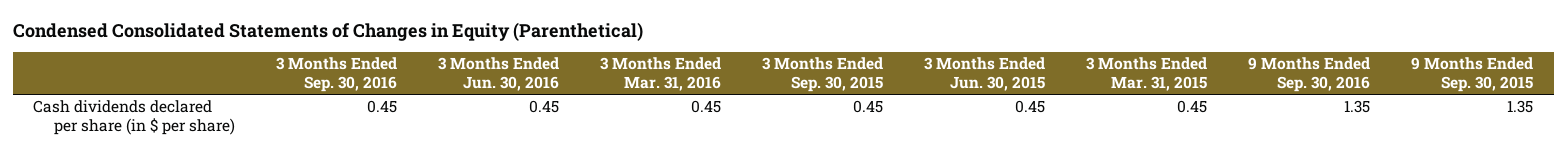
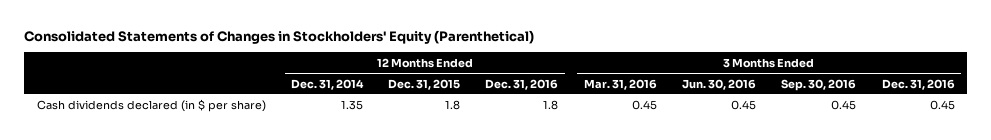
- Condensed Consolidated Statements of Changes in Equity (Parenthetical)
+ Consolidated Statements of Changes in Stockholders' Equity (Parenthetical)
- | 3 Months Ended Sep. 30, 2016 | 3 Months Ended Jun. 30, 2016 | 3 Months Ended Mar. 31, 2016 | 3 Months Ended Sep. 30, 2015 | 3 Months Ended Jun. 30, 2015 | 3 Months Ended Mar. 31, 2015 | 9 Months Ended Sep. 30, 2016 | 9 Months Ended Sep. 30, 2015
+ | 12 Months Ended Dec. 31, 2014 | 12 Months Ended Dec. 31, 2015 | 12 Months Ended Dec. 31, 2016 | 3 Months Ended Mar. 31, 2016 | 3 Months Ended Jun. 30, 2016 | 3 Months Ended Sep. 30, 2016 | 3 Months Ended Dec. 31, 2016
- Cash dividends declared per share (in $ per share) | 0.45 | 0.45 | 0.45 | 0.45 | 0.45 | 0.45 | 1.35 | 1.35
+ Cash dividends declared (in $ per share) | 1.35 | 1.8 | 1.8 | 0.45 | 0.45 | 0.45 | 0.45

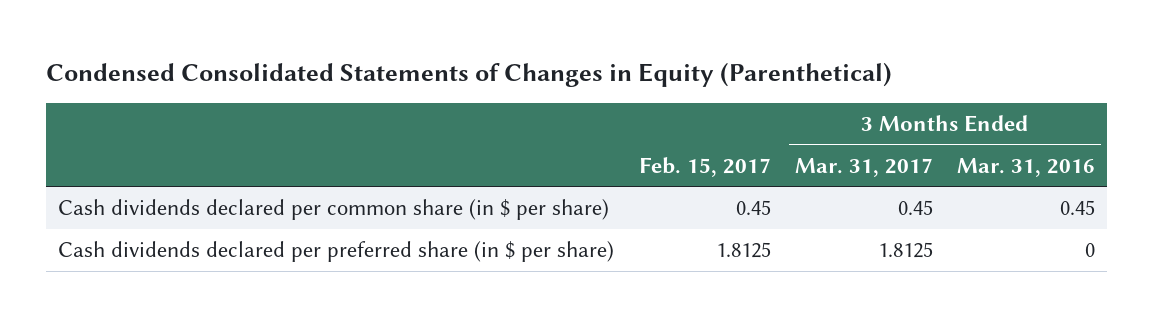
- Consolidated Statements of Changes in Stockholders' Equity (Parenthetical)
+ Condensed Consolidated Statements of Changes in Equity (Parenthetical)
- | 12 Months Ended Dec. 31, 2014 | 12 Months Ended Dec. 31, 2015 | 12 Months Ended Dec. 31, 2016 | 3 Months Ended Mar. 31, 2016 | 3 Months Ended Jun. 30, 2016 | 3 Months Ended Sep. 30, 2016 | 3 Months Ended Dec. 31, 2016
+ | Feb. 15, 2017 | 3 Months Ended Mar. 31, 2017 | 3 Months Ended Mar. 31, 2016
- Cash dividends declared (in $ per share) | 1.35 | 1.8 | 1.8 | 0.45 | 0.45 | 0.45 | 0.45
+ Cash dividends declared per common share (in $ per share) | 0.45 | 0.45 | 0.45
+ Cash dividends declared per preferred share (in $ per share) | 1.8125 | 1.8125 | 0

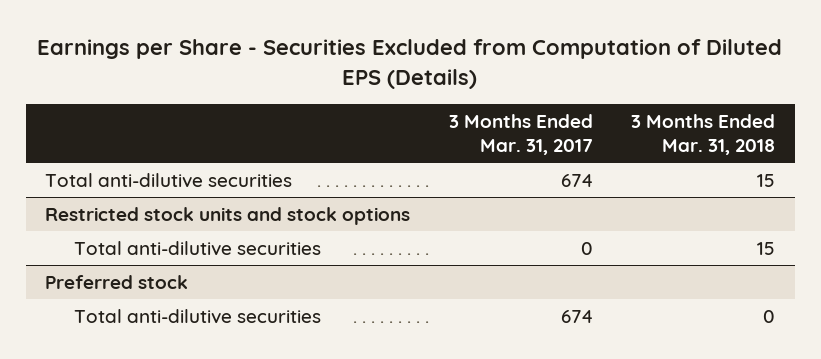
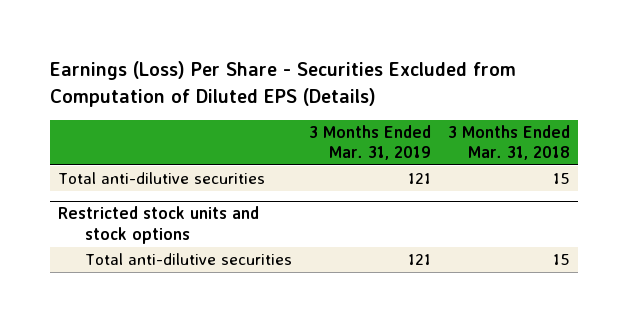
- Earnings per Share - Securities Excluded from Computation of Diluted EPS (Details)
+ Earnings (Loss) Per Share - Securities Excluded from Computation of Diluted EPS (Details)
- | 3 Months Ended Mar. 31, 2017 | 3 Months Ended Mar. 31, 2018
+ | 3 Months Ended Mar. 31, 2019 | 3 Months Ended Mar. 31, 2018
- Preferred stock
- Total anti-dilutive securities | 674 | 0

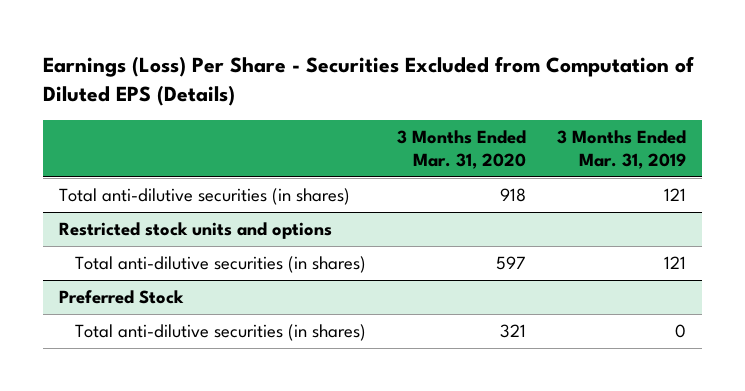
- | 3 Months Ended Mar. 31, 2019 | 3 Months Ended Mar. 31, 2018
+ | 3 Months Ended Mar. 31, 2020 | 3 Months Ended Mar. 31, 2019
- Total anti-dilutive securities | 121 | 15
- Restricted stock units and stock options
- Total anti-dilutive securities | 121 | 15
+ Total anti-dilutive securities (in shares) | 918 | 121
+ Restricted stock units and options
+ Total anti-dilutive securities (in shares) | 597 | 121
+ Preferred Stock
+ Total anti-dilutive securities (in shares) | 321 | 0

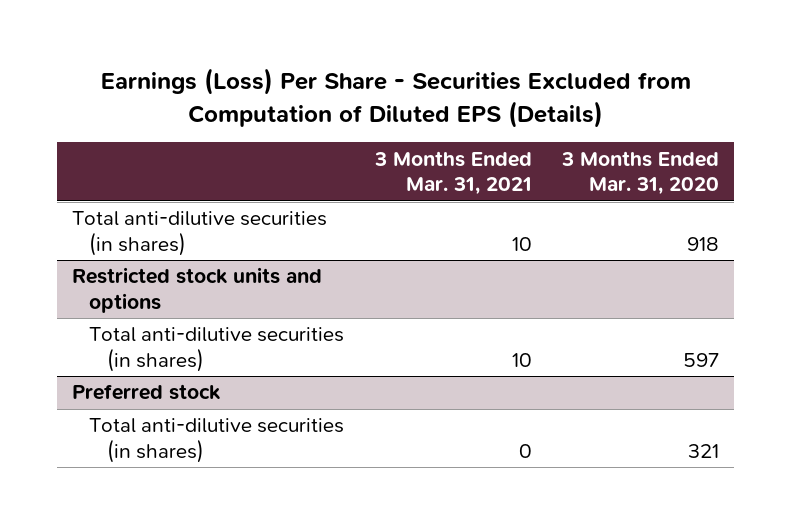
- | 3 Months Ended Mar. 31, 2020 | 3 Months Ended Mar. 31, 2019
+ | 3 Months Ended Mar. 31, 2021 | 3 Months Ended Mar. 31, 2020
- Preferred Stock
+ Preferred stock

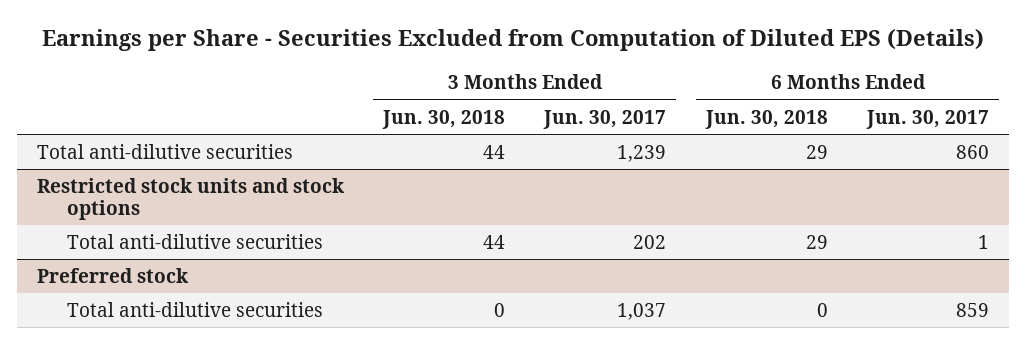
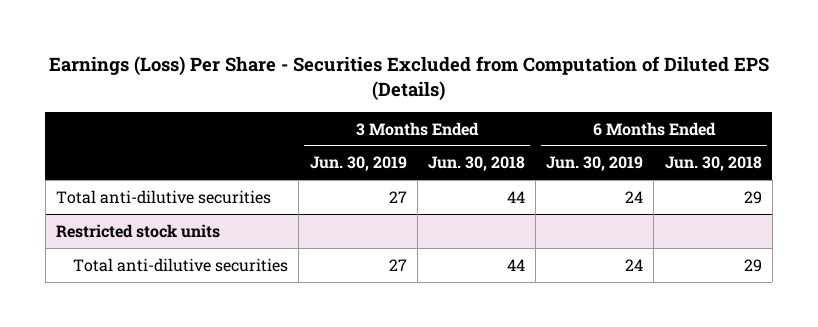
- Earnings per Share - Securities Excluded from Computation of Diluted EPS (Details)
+ Earnings (Loss) Per Share - Securities Excluded from Computation of Diluted EPS (Details)
- | 3 Months Ended Jun. 30, 2018 | 3 Months Ended Jun. 30, 2017 | 6 Months Ended Jun. 30, 2018 | 6 Months Ended Jun. 30, 2017
+ | 3 Months Ended Jun. 30, 2019 | 3 Months Ended Jun. 30, 2018 | 6 Months Ended Jun. 30, 2019 | 6 Months Ended Jun. 30, 2018
- Restricted stock units and stock options
+ Restricted stock units
- Preferred stock
- Total anti-dilutive securities | 0 | 1,037 | 0 | 859

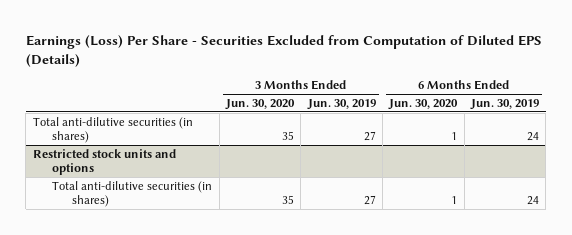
- | 3 Months Ended Jun. 30, 2019 | 3 Months Ended Jun. 30, 2018 | 6 Months Ended Jun. 30, 2019 | 6 Months Ended Jun. 30, 2018
+ | 3 Months Ended Jun. 30, 2020 | 3 Months Ended Jun. 30, 2019 | 6 Months Ended Jun. 30, 2020 | 6 Months Ended Jun. 30, 2019
- Total anti-dilutive securities | 27 | 44 | 24 | 29
- Restricted stock units
- Total anti-dilutive securities | 27 | 44 | 24 | 29
+ Total anti-dilutive securities (in shares) | 35 | 27 | 1 | 24
+ Restricted stock units and options
+ Total anti-dilutive securities (in shares) | 35 | 27 | 1 | 24

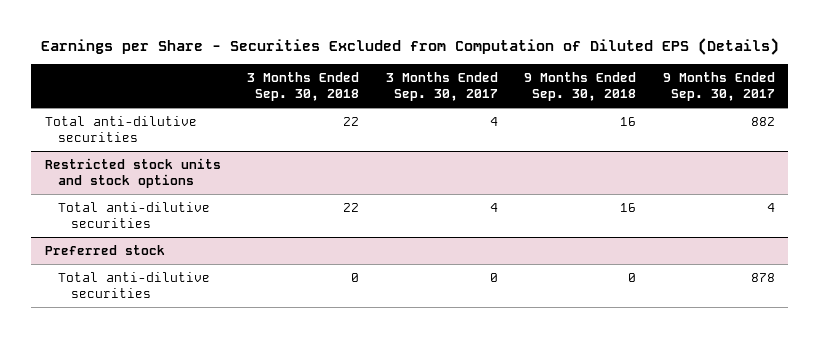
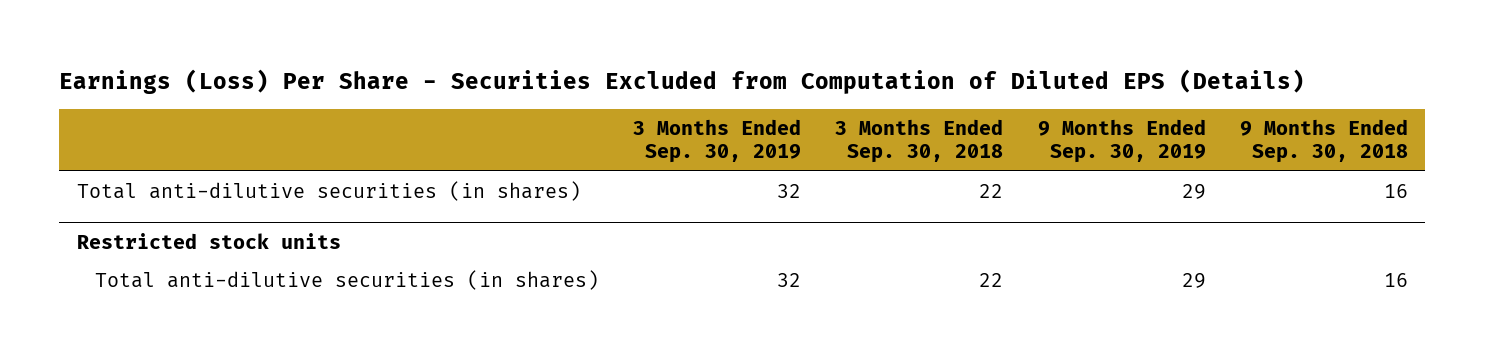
- Earnings per Share - Securities Excluded from Computation of Diluted EPS (Details)
+ Earnings (Loss) Per Share - Securities Excluded from Computation of Diluted EPS (Details)
- | 3 Months Ended Sep. 30, 2018 | 3 Months Ended Sep. 30, 2017 | 9 Months Ended Sep. 30, 2018 | 9 Months Ended Sep. 30, 2017
+ | 3 Months Ended Sep. 30, 2019 | 3 Months Ended Sep. 30, 2018 | 9 Months Ended Sep. 30, 2019 | 9 Months Ended Sep. 30, 2018
- Total anti-dilutive securities | 22 | 4 | 16 | 882
- Restricted stock units and stock options
- Total anti-dilutive securities | 22 | 4 | 16 | 4
- Preferred stock
- Total anti-dilutive securities | 0 | 0 | 0 | 878
+ Total anti-dilutive securities (in shares) | 32 | 22 | 29 | 16
+ Restricted stock units
+ Total anti-dilutive securities (in shares) | 32 | 22 | 29 | 16

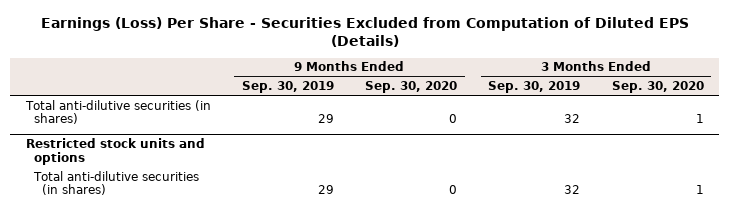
- | 3 Months Ended Sep. 30, 2019 | 3 Months Ended Sep. 30, 2018 | 9 Months Ended Sep. 30, 2019 | 9 Months Ended Sep. 30, 2018
+ | 9 Months Ended Sep. 30, 2019 | 9 Months Ended Sep. 30, 2020 | 3 Months Ended Sep. 30, 2019 | 3 Months Ended Sep. 30, 2020
- Restricted stock units
+ Restricted stock units and options

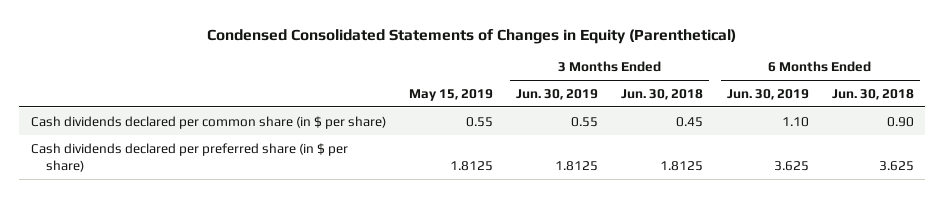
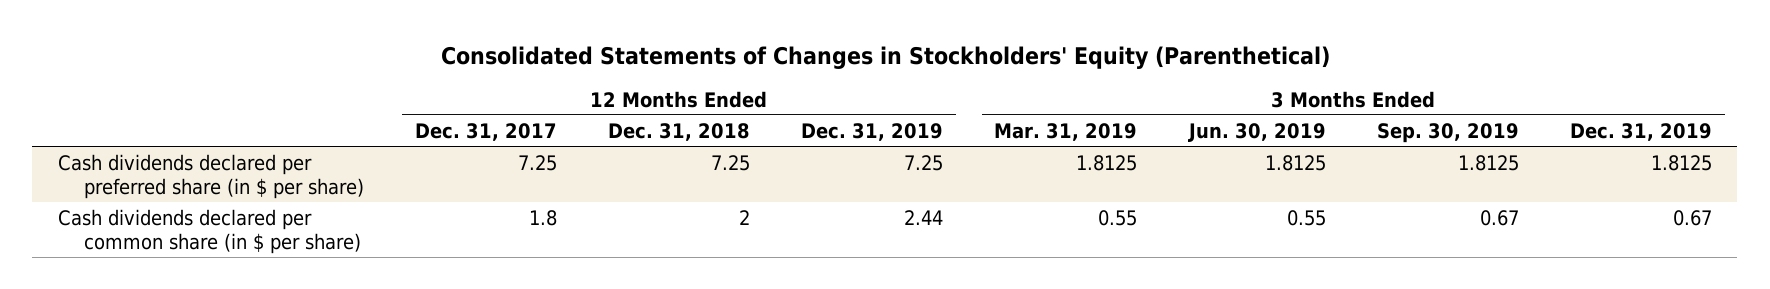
- Condensed Consolidated Statements of Changes in Equity (Parenthetical)
+ Consolidated Statements of Changes in Stockholders' Equity (Parenthetical)
- | May 15, 2019 | 3 Months Ended Jun. 30, 2019 | 3 Months Ended Jun. 30, 2018 | 6 Months Ended Jun. 30, 2019 | 6 Months Ended Jun. 30, 2018
+ | 12 Months Ended Dec. 31, 2017 | 12 Months Ended Dec. 31, 2018 | 12 Months Ended Dec. 31, 2019 | 3 Months Ended Mar. 31, 2019 | 3 Months Ended Jun. 30, 2019 | 3 Months Ended Sep. 30, 2019 | 3 Months Ended Dec. 31, 2019
moved down: Cash dividends declared per common share (in $ per share) | 1.8 | 2 | 2.44 | 0.55 | 0.55 | 0.67 | 0.67

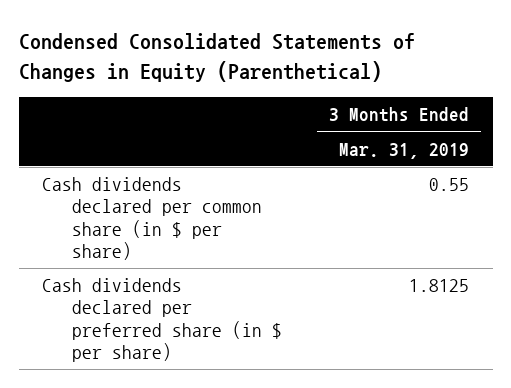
- Consolidated Statements of Changes in Stockholders' Equity (Parenthetical)
+ Condensed Consolidated Statements of Changes in Equity (Parenthetical)
- | 12 Months Ended Dec. 31, 2017 | 12 Months Ended Dec. 31, 2018 | 12 Months Ended Dec. 31, 2019 | 3 Months Ended Mar. 31, 2019 | 3 Months Ended Jun. 30, 2019 | 3 Months Ended Sep. 30, 2019 | 3 Months Ended Dec. 31, 2019
+ | 3 Months Ended Mar. 31, 2019
moved down: Cash dividends declared per preferred share (in $ per share) | 1.8125

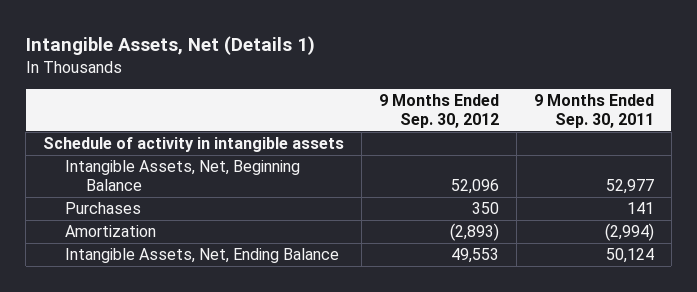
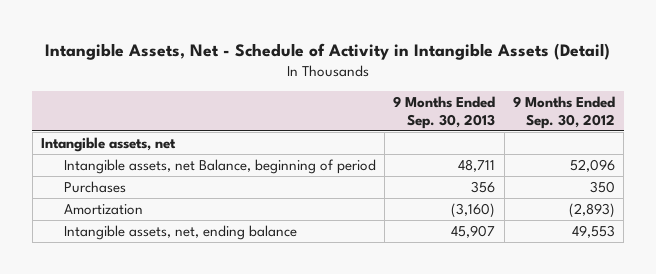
- Intangible Assets, Net (Details 1)
+ Intangible Assets, Net - Schedule of Activity in Intangible Assets (Detail)
- | 9 Months Ended Sep. 30, 2012 | 9 Months Ended Sep. 30, 2011
+ | 9 Months Ended Sep. 30, 2013 | 9 Months Ended Sep. 30, 2012
- Schedule of activity in intangible assets
- Intangible Assets, Net, Beginning Balance | 52,096 | 52,977
+ Intangible assets, net
+ Intangible assets, net Balance, beginning of period | 48,711 | 52,096
- Intangible Assets, Net, Ending Balance | 49,553 | 50,124
+ Intangible assets, net, ending balance | 45,907 | 49,553

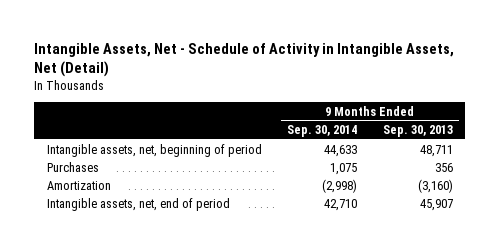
- Intangible Assets, Net - Schedule of Activity in Intangible Assets (Detail)
+ Intangible Assets, Net - Schedule of Activity in Intangible Assets, Net (Detail)
- | 9 Months Ended Sep. 30, 2013 | 9 Months Ended Sep. 30, 2012
+ | 9 Months Ended Sep. 30, 2014 | 9 Months Ended Sep. 30, 2013
- Intangible assets, net
- Intangible assets, net Balance, beginning of period | 48,711 | 52,096
+ Intangible assets, net, beginning of period | 44,633 | 48,711
- Intangible assets, net, ending balance | 45,907 | 49,553
+ Intangible assets, net, end of period | 42,710 | 45,907

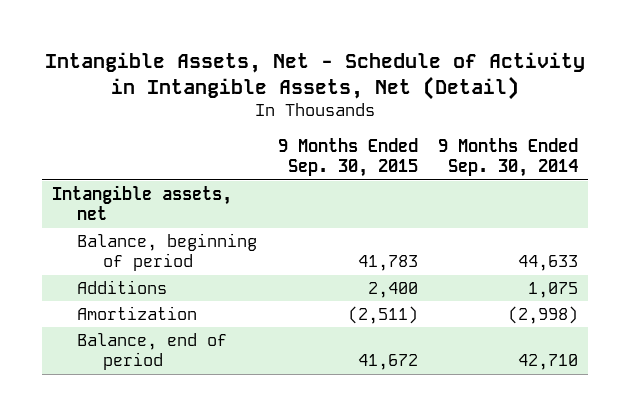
- | 9 Months Ended Sep. 30, 2014 | 9 Months Ended Sep. 30, 2013
+ | 9 Months Ended Sep. 30, 2015 | 9 Months Ended Sep. 30, 2014
- Intangible assets, net, beginning of period | 44,633 | 48,711
- Purchases | 1,075 | 356
+ Intangible assets, net
+ Balance, beginning of period | 41,783 | 44,633
+ Additions | 2,400 | 1,075
- Intangible assets, net, end of period | 42,710 | 45,907
+ Balance, end of period | 41,672 | 42,710

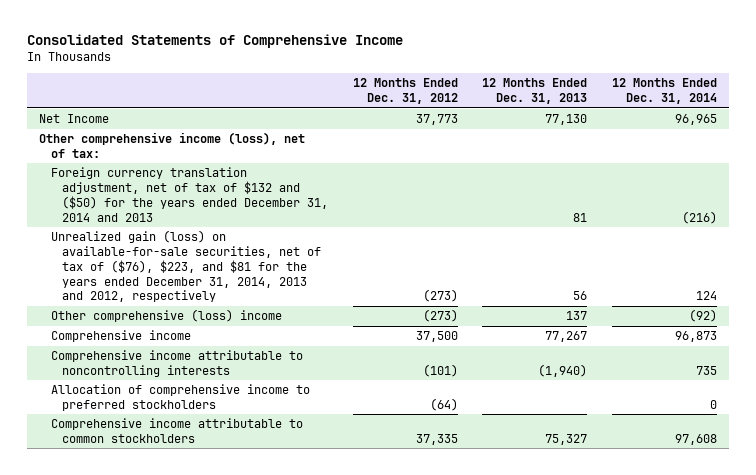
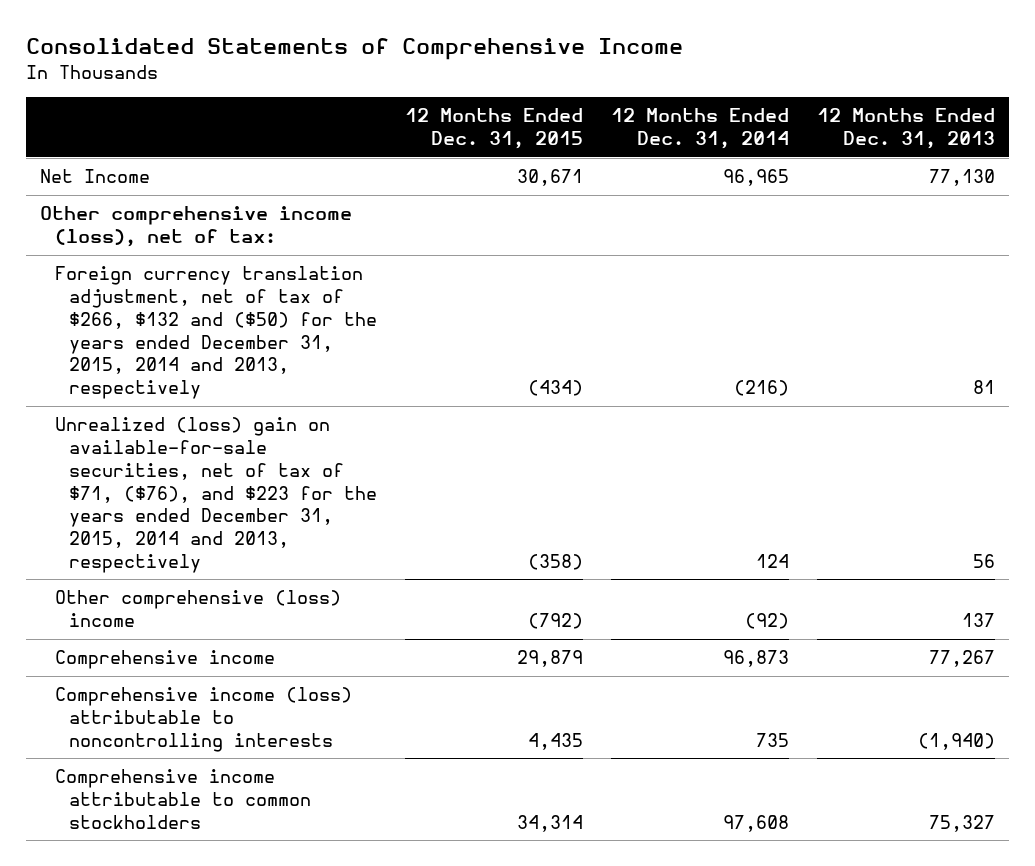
- | 12 Months Ended Dec. 31, 2012 | 12 Months Ended Dec. 31, 2013 | 12 Months Ended Dec. 31, 2014
+ | 12 Months Ended Dec. 31, 2015 | 12 Months Ended Dec. 31, 2014 | 12 Months Ended Dec. 31, 2013
- Foreign currency translation adjustment, net of tax of $132 and ($50) for the years ended December 31, 2014 and 2013 | | 81 | (216)
- Unrealized gain (loss) on available-for-sale securities, net of tax of ($76), $223, and $81 for the years ended December 31, 2014, 2013 and 2012, respectively | (273) | 56 | 124
+ Foreign currency translation adjustment, net of tax of $266, $132 and ($50) for the years ended December 31, 2015, 2014 and 2013, respectively | (434) | (216) | 81
+ Unrealized (loss) gain on available-for-sale securities, net of tax of $71, ($76), and $223 for the years ended December 31, 2015, 2014 and 2013, respectively | (358) | 124 | 56
- Comprehensive income attributable to noncontrolling interests | (101) | (1,940) | 735
- Allocation of comprehensive income to preferred stockholders | (64) | | 0
+ Comprehensive income (loss) attributable to noncontrolling interests | 4,435 | 735 | (1,940)

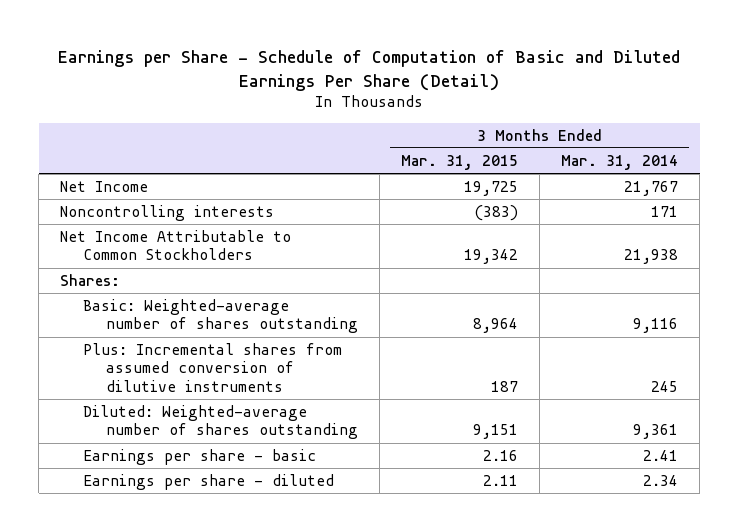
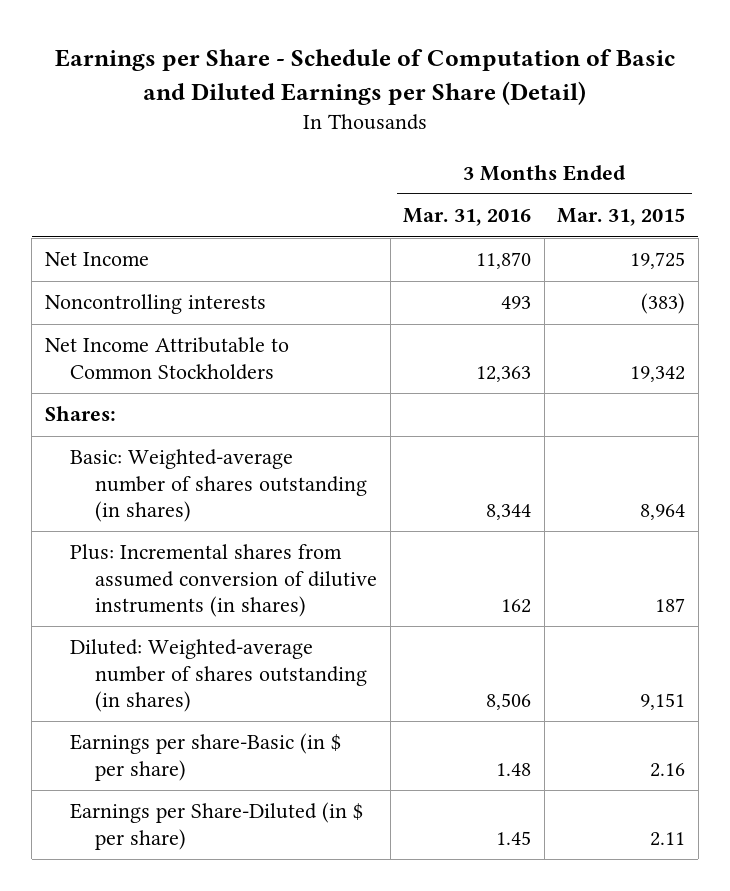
- Earnings per Share - Schedule of Computation of Basic and Diluted Earnings Per Share (Detail)
+ Earnings per Share - Schedule of Computation of Basic and Diluted Earnings per Share (Detail)
- | 3 Months Ended Mar. 31, 2015 | 3 Months Ended Mar. 31, 2014
+ | 3 Months Ended Mar. 31, 2016 | 3 Months Ended Mar. 31, 2015
- Basic: Weighted-average number of shares outstanding | 8,964 | 9,116
- Plus: Incremental shares from assumed conversion of dilutive instruments | 187 | 245
- Diluted: Weighted-average number of shares outstanding | 9,151 | 9,361
- Earnings per share - basic | 2.16 | 2.41
- Earnings per share - diluted | 2.11 | 2.34
+ Basic: Weighted-average number of shares outstanding (in shares) | 8,344 | 8,964
+ Plus: Incremental shares from assumed conversion of dilutive instruments (in shares) | 162 | 187
+ Diluted: Weighted-average number of shares outstanding (in shares) | 8,506 | 9,151
+ Earnings per share-Basic (in $ per share) | 1.48 | 2.16
+ Earnings per Share-Diluted (in $ per share) | 1.45 | 2.11

